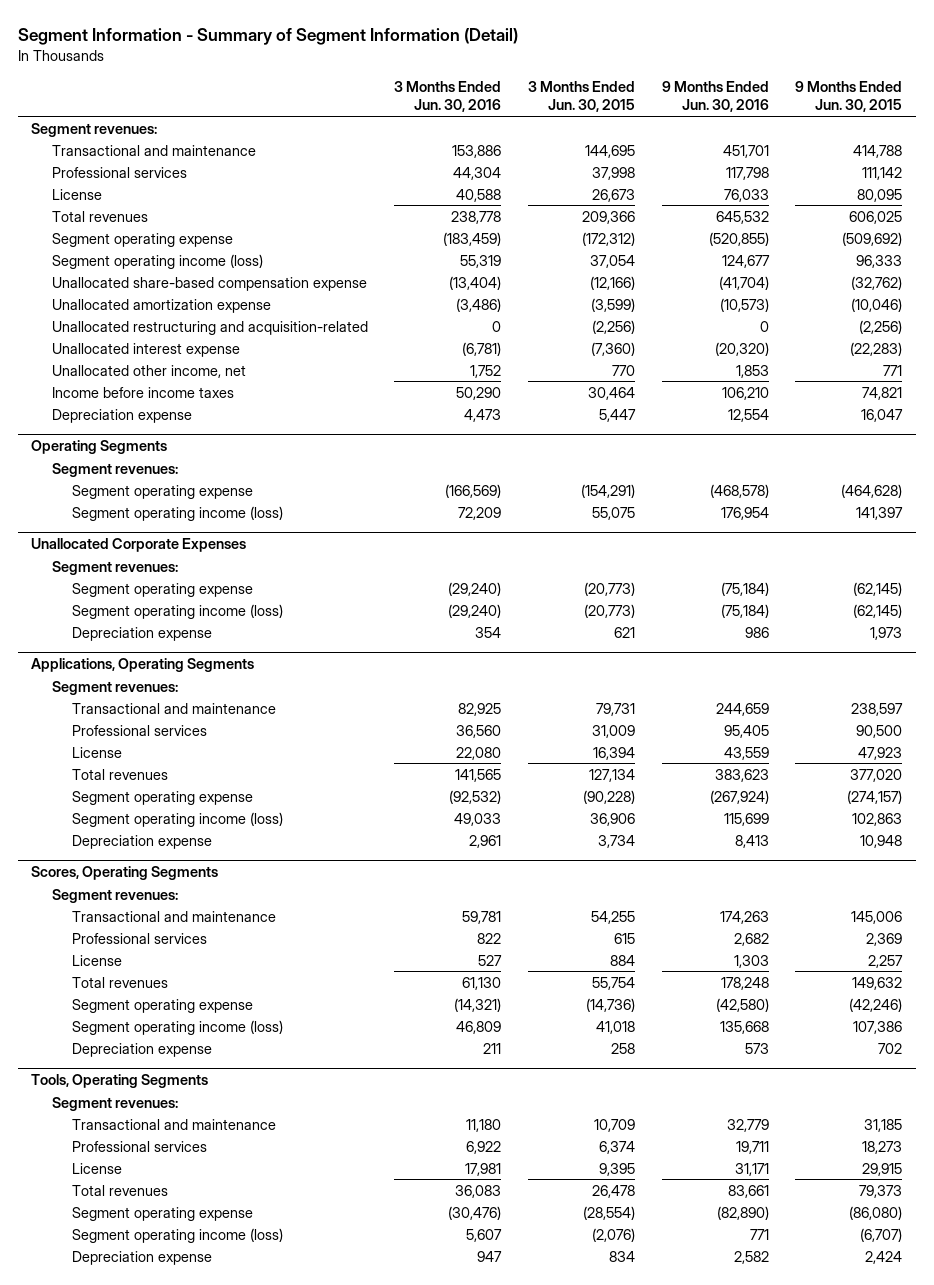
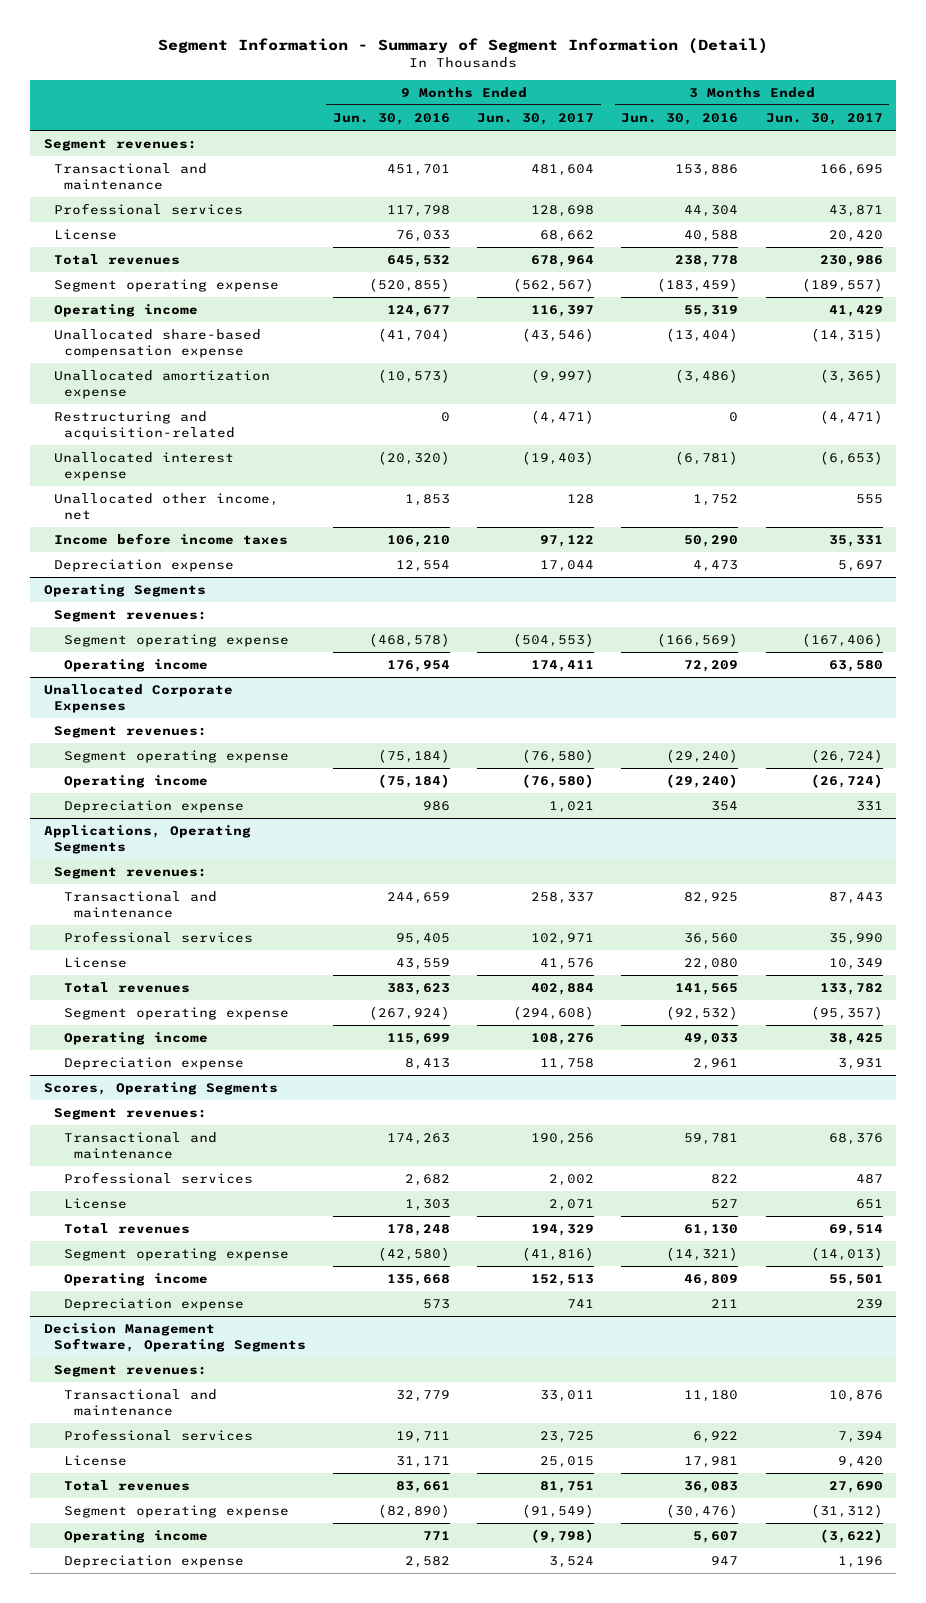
- | 3 Months Ended Jun. 30, 2016 | 3 Months Ended Jun. 30, 2015 | 9 Months Ended Jun. 30, 2016 | 9 Months Ended Jun. 30, 2015
+ | 9 Months Ended Jun. 30, 2016 | 9 Months Ended Jun. 30, 2017 | 3 Months Ended Jun. 30, 2016 | 3 Months Ended Jun. 30, 2017
- Segment operating income (loss) | 55,319 | 37,054 | 124,677 | 96,333
+ Operating income | 124,677 | 116,397 | 55,319 | 41,429
- Unallocated restructuring and acquisition-related | 0 | (2,256) | 0 | (2,256)
+ Restructuring and acquisition-related | 0 | (4,471) | 0 | (4,471)
@ Operating Segments
- Segment operating income (loss) | 72,209 | 55,075 | 176,954 | 141,397
+ Operating income | 176,954 | 174,411 | 72,209 | 63,580
@ Unallocated Corporate Expenses
- Segment operating income (loss) | (29,240) | (20,773) | (75,184) | (62,145)
+ Operating income | (75,184) | (76,580) | (29,240) | (26,724)
@ Applications, Operating Segments
- Segment operating income (loss) | 49,033 | 36,906 | 115,699 | 102,863
+ Operating income | 115,699 | 108,276 | 49,033 | 38,425
@ Scores, Operating Segments
- Segment operating income (loss) | 46,809 | 41,018 | 135,668 | 107,386
+ Operating income | 135,668 | 152,513 | 46,809 | 55,501
- Tools, Operating Segments
+ Decision Management Software, Operating Segments
- Segment operating income (loss) | 5,607 | (2,076) | 771 | (6,707)
+ Operating income | 771 | (9,798) | 5,607 | (3,622)

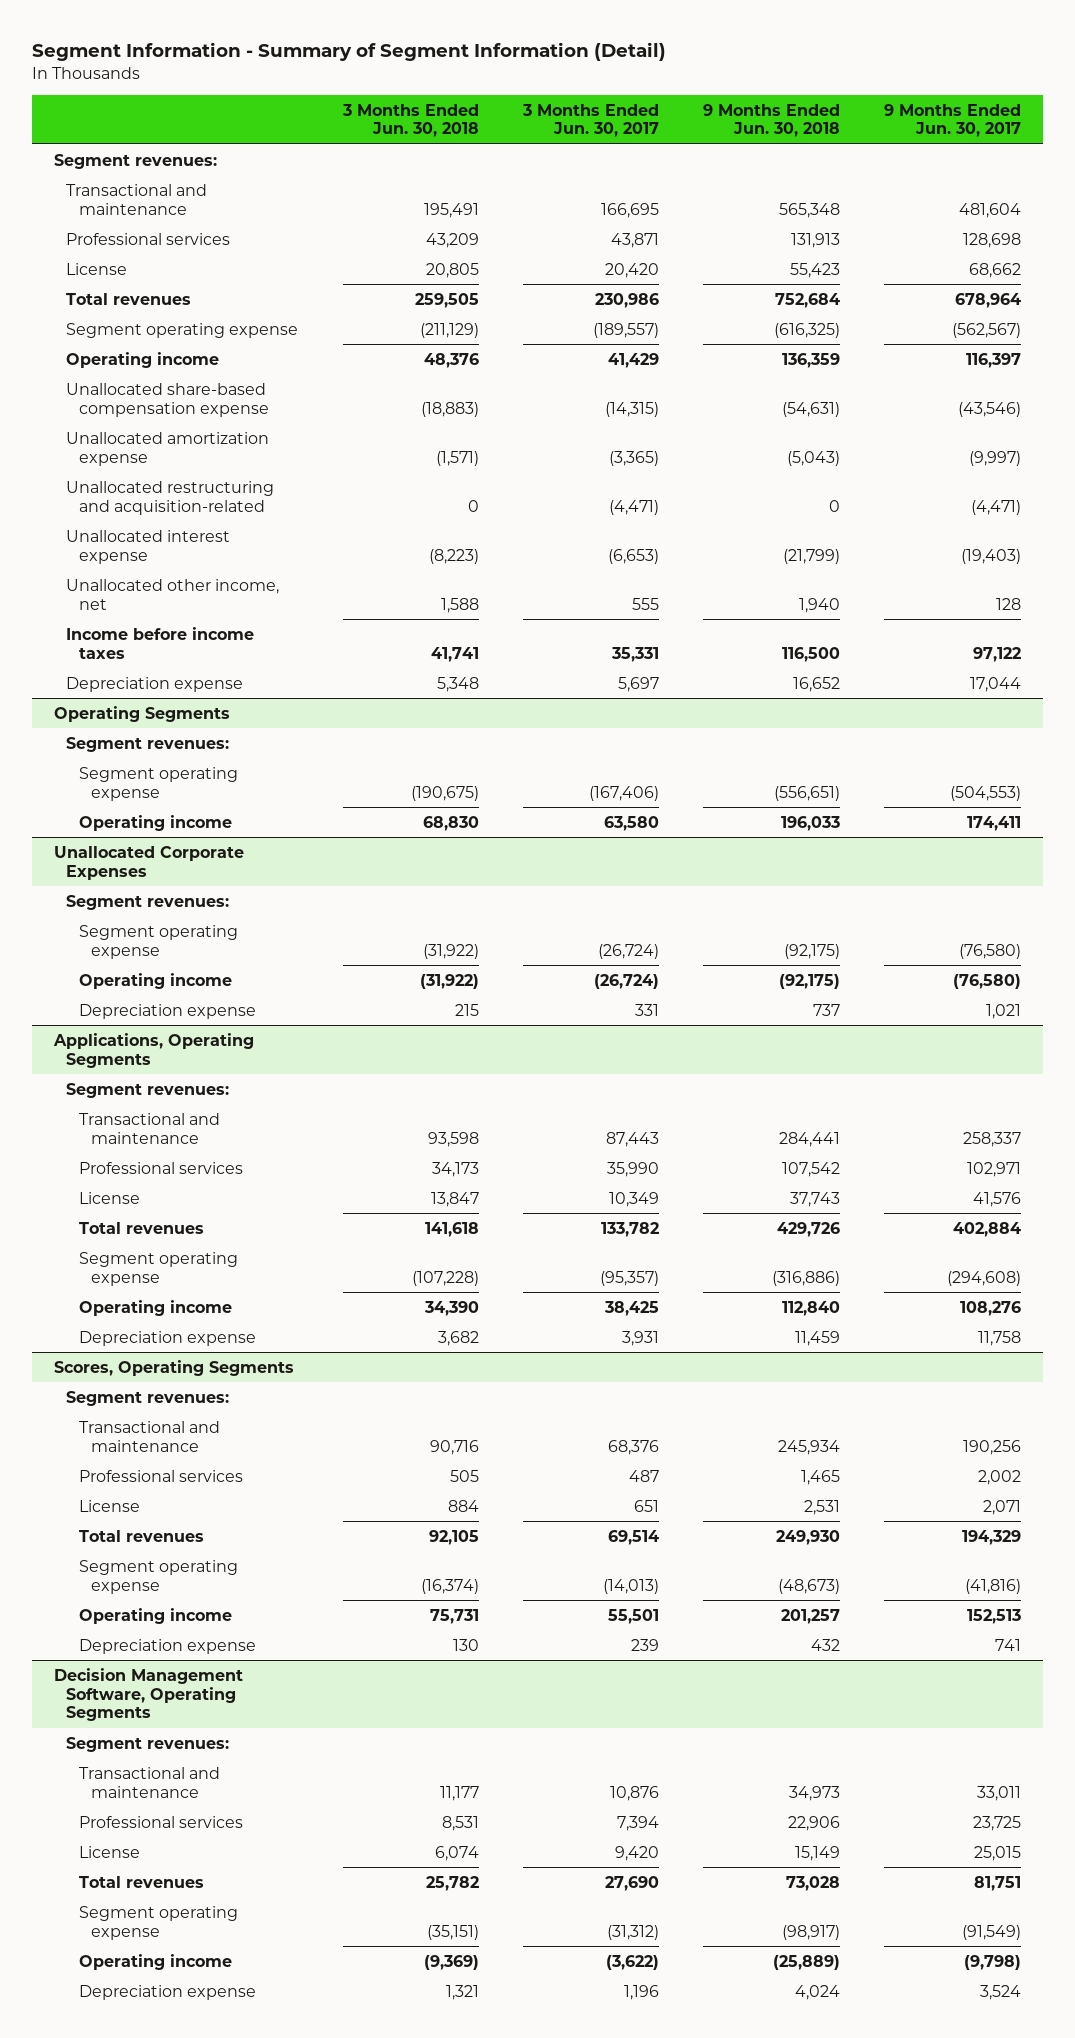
- | 9 Months Ended Jun. 30, 2016 | 9 Months Ended Jun. 30, 2017 | 3 Months Ended Jun. 30, 2016 | 3 Months Ended Jun. 30, 2017
+ | 3 Months Ended Jun. 30, 2018 | 3 Months Ended Jun. 30, 2017 | 9 Months Ended Jun. 30, 2018 | 9 Months Ended Jun. 30, 2017
- Restructuring and acquisition-related | 0 | (4,471) | 0 | (4,471)
+ Unallocated restructuring and acquisition-related | 0 | (4,471) | 0 | (4,471)

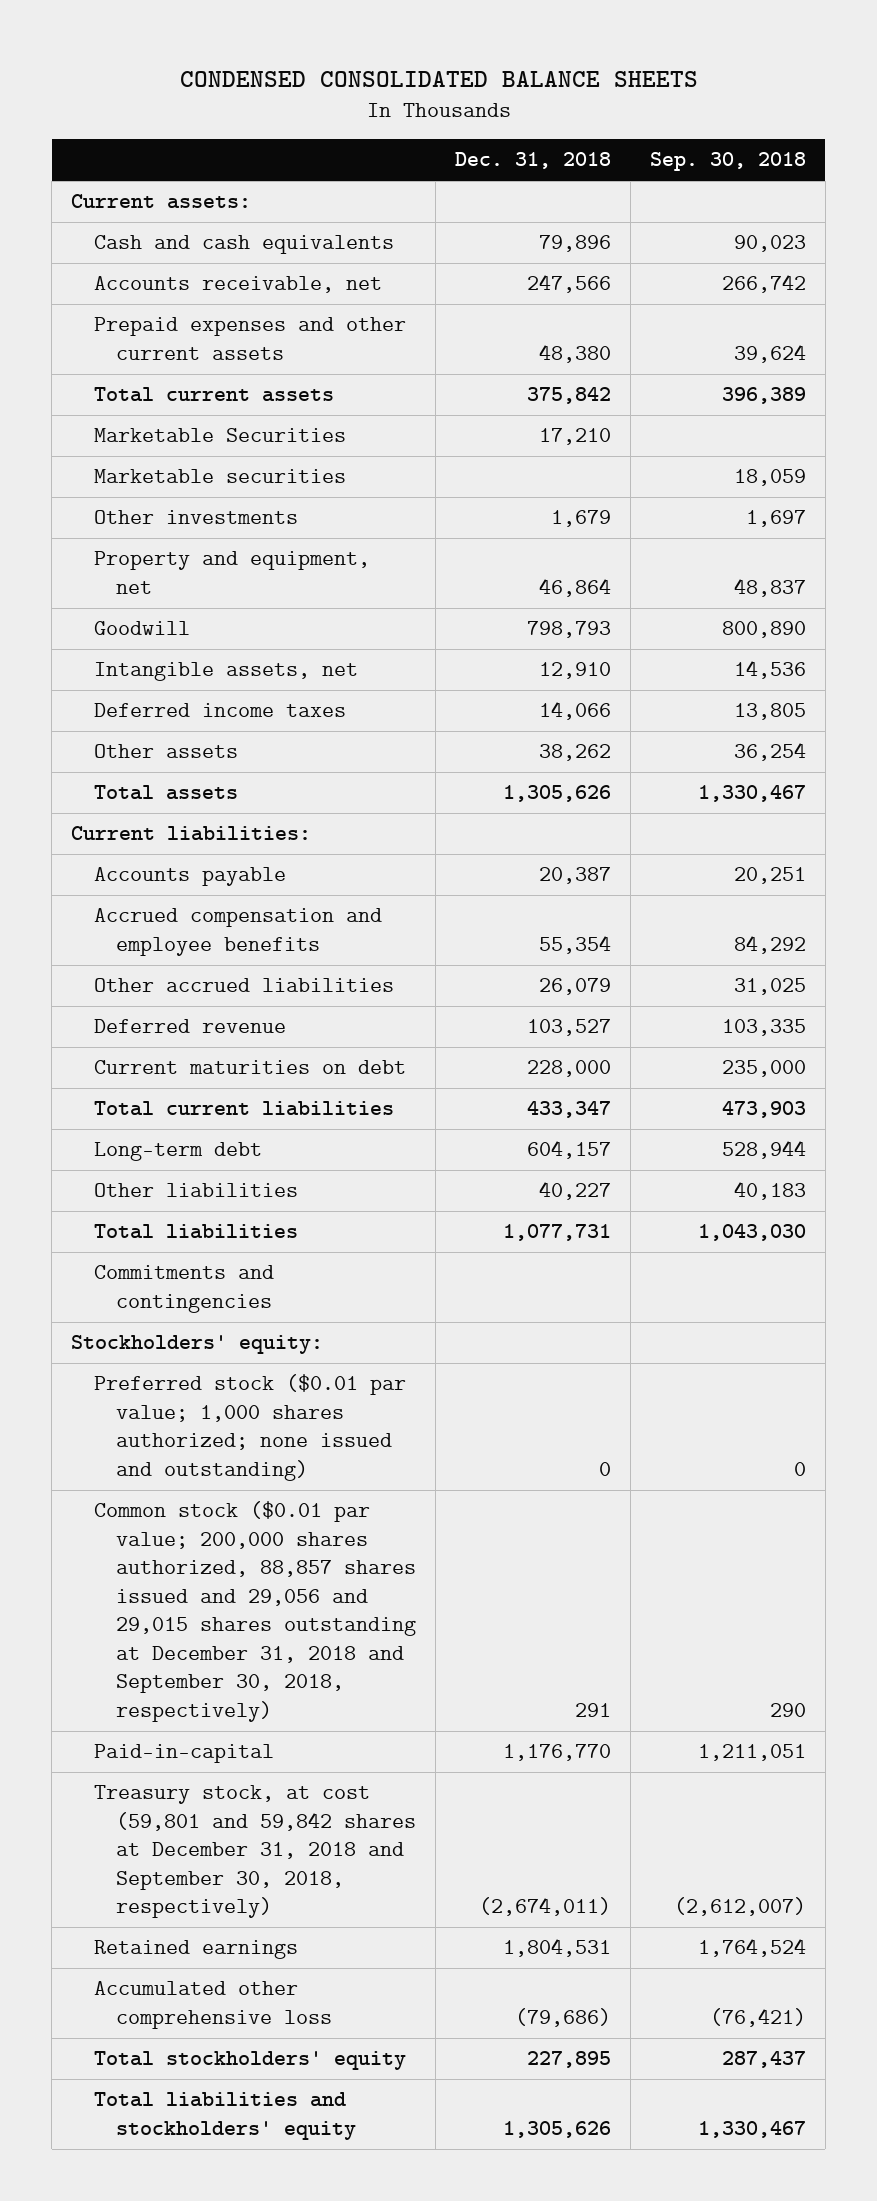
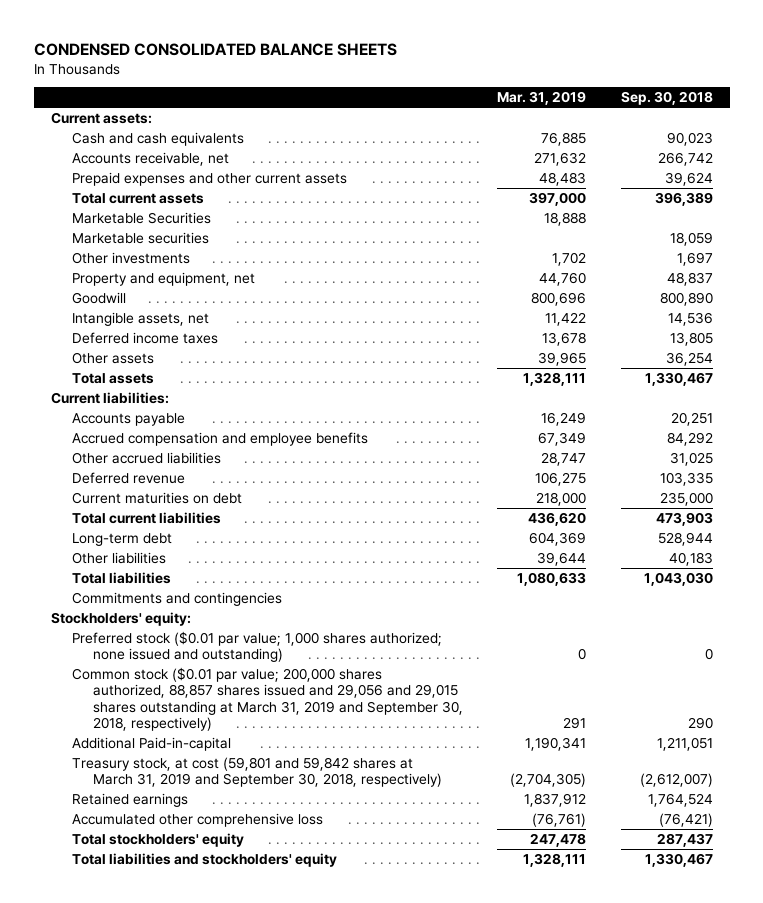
- | Dec. 31, 2018 | Sep. 30, 2018
+ | Mar. 31, 2019 | Sep. 30, 2018
- Common stock ($0.01 par value; 200,000 shares authorized, 88,857 shares issued and 29,056 and 29,015 shares outstanding at December 31, 2018 and September 30, 2018, respectively) | 291 | 290
- Paid-in-capital | 1,176,770 | 1,211,051
- Treasury stock, at cost (59,801 and 59,842 shares at December 31, 2018 and September 30, 2018, respectively) | (2,674,011) | (2,612,007)
+ Common stock ($0.01 par value; 200,000 shares authorized, 88,857 shares issued and 29,056 and 29,015 shares outstanding at March 31, 2019 and September 30, 2018, respectively) | 291 | 290
+ Additional Paid-in-capital | 1,190,341 | 1,211,051
+ Treasury stock, at cost (59,801 and 59,842 shares at March 31, 2019 and September 30, 2018, respectively) | (2,704,305) | (2,612,007)

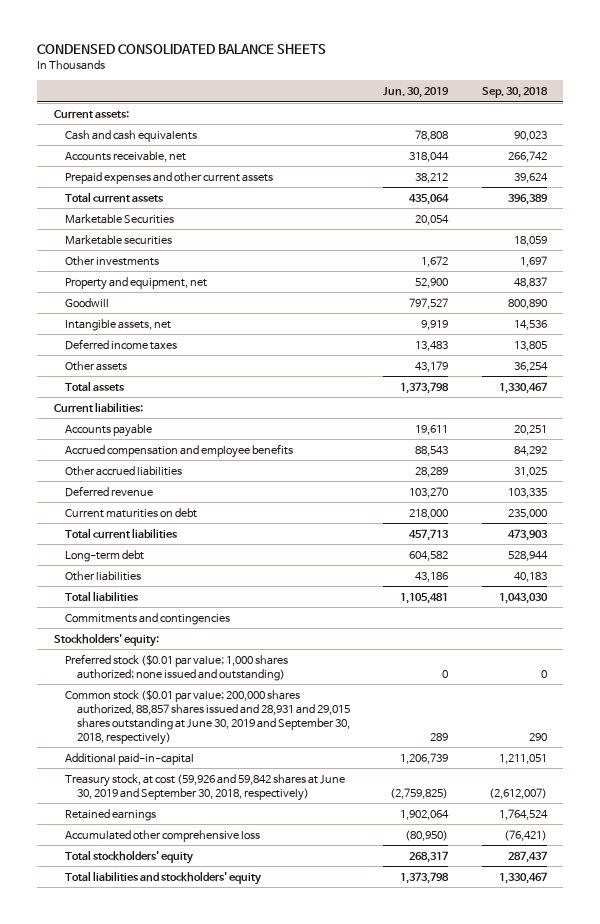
- | Mar. 31, 2019 | Sep. 30, 2018
+ | Jun. 30, 2019 | Sep. 30, 2018
- Common stock ($0.01 par value; 200,000 shares authorized, 88,857 shares issued and 29,056 and 29,015 shares outstanding at March 31, 2019 and September 30, 2018, respectively) | 291 | 290
- Additional Paid-in-capital | 1,190,341 | 1,211,051
- Treasury stock, at cost (59,801 and 59,842 shares at March 31, 2019 and September 30, 2018, respectively) | (2,704,305) | (2,612,007)
+ Common stock ($0.01 par value; 200,000 shares authorized, 88,857 shares issued and 28,931 and 29,015 shares outstanding at June 30, 2019 and September 30, 2018, respectively) | 289 | 290
+ Additional paid-in-capital | 1,206,739 | 1,211,051
+ Treasury stock, at cost (59,926 and 59,842 shares at June 30, 2019 and September 30, 2018, respectively) | (2,759,825) | (2,612,007)

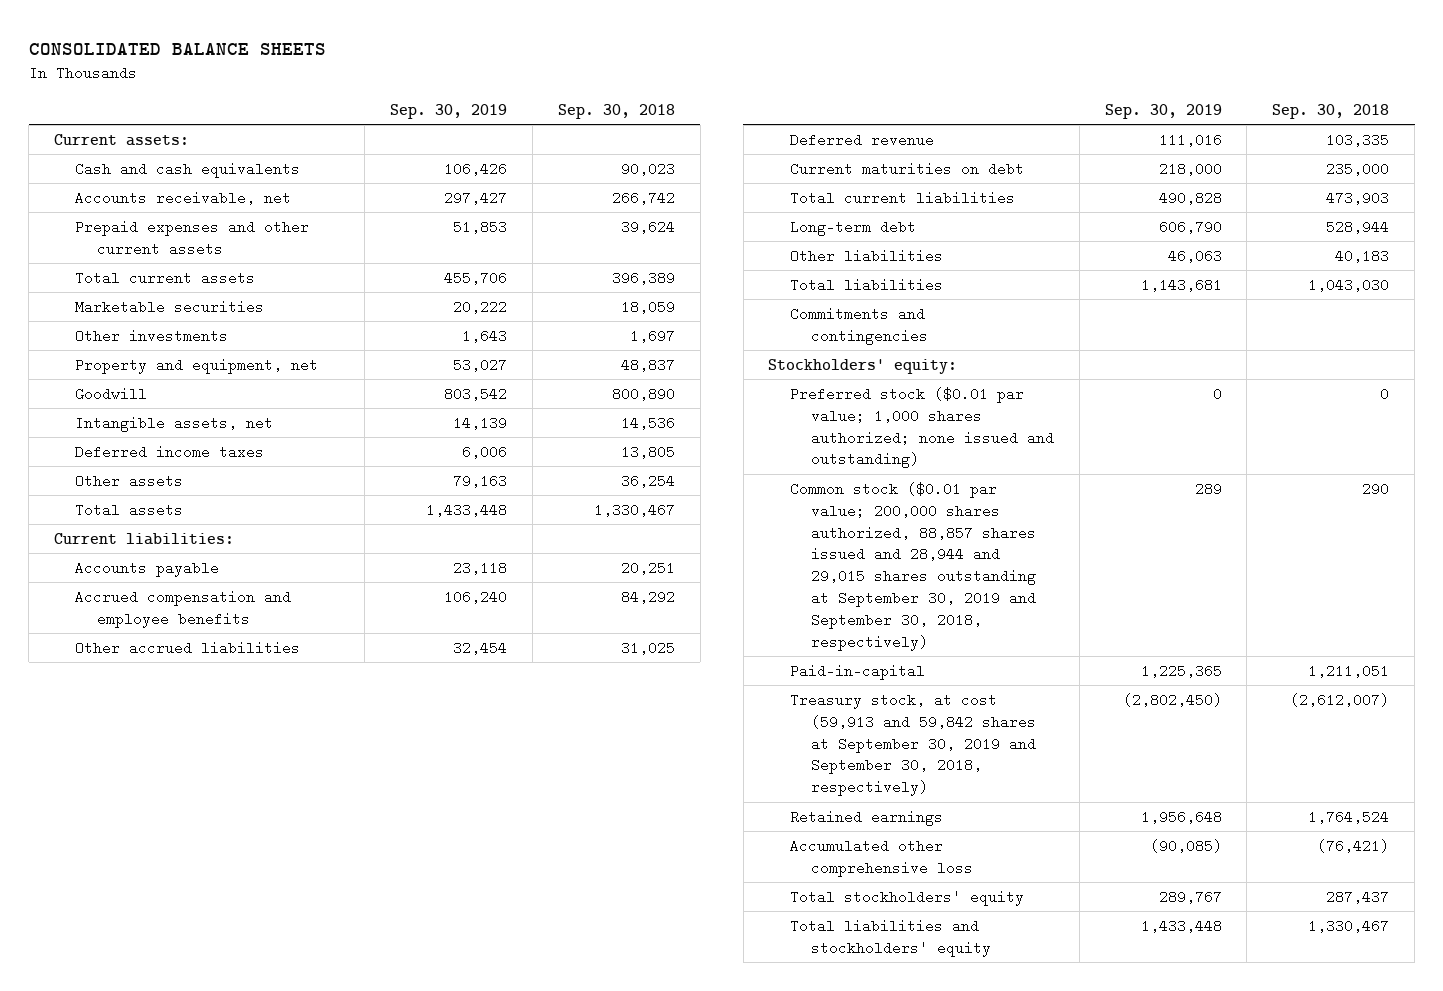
- CONDENSED CONSOLIDATED BALANCE SHEETS
+ CONSOLIDATED BALANCE SHEETS
- | Jun. 30, 2019 | Sep. 30, 2018
+ | Sep. 30, 2019 | Sep. 30, 2018
- Marketable Securities | 20,054 |
- Common stock ($0.01 par value; 200,000 shares authorized, 88,857 shares issued and 28,931 and 29,015 shares outstanding at June 30, 2019 and September 30, 2018, respectively) | 289 | 290
- Additional paid-in-capital | 1,206,739 | 1,211,051
- Treasury stock, at cost (59,926 and 59,842 shares at June 30, 2019 and September 30, 2018, respectively) | (2,759,825) | (2,612,007)
+ Common stock ($0.01 par value; 200,000 shares authorized, 88,857 shares issued and 28,944 and 29,015 shares outstanding at September 30, 2019 and September 30, 2018, respectively) | 289 | 290
+ Paid-in-capital | 1,225,365 | 1,211,051
+ Treasury stock, at cost (59,913 and 59,842 shares at September 30, 2019 and September 30, 2018, respectively) | (2,802,450) | (2,612,007)

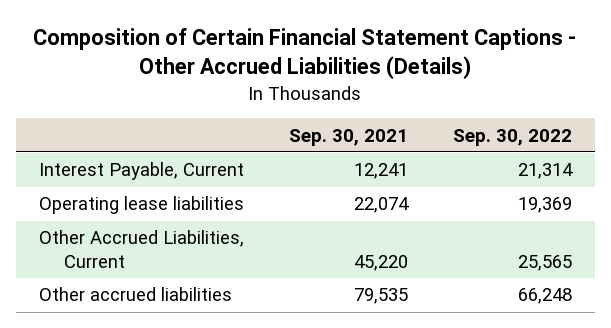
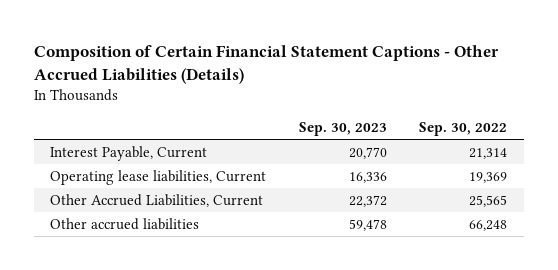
- | Sep. 30, 2021 | Sep. 30, 2022
+ | Sep. 30, 2023 | Sep. 30, 2022
- Operating lease liabilities | 22,074 | 19,369
+ Operating lease liabilities, Current | 16,336 | 19,369

